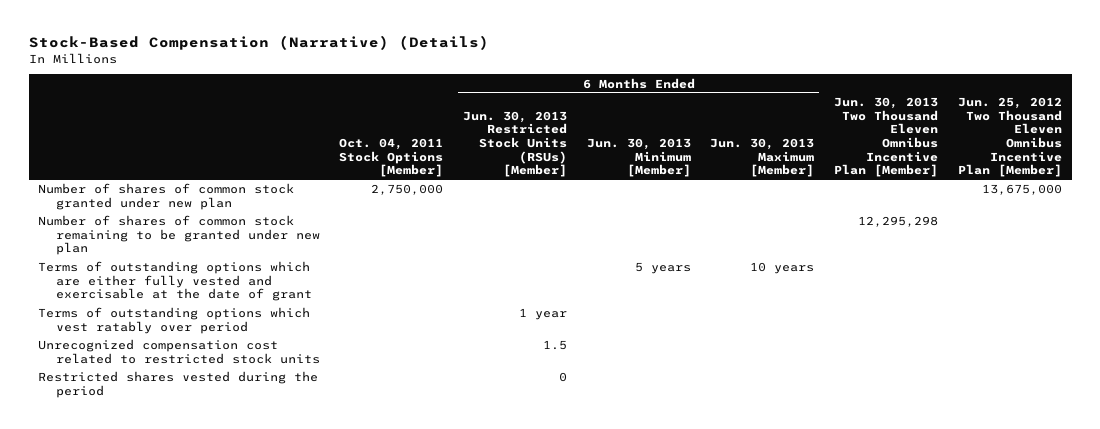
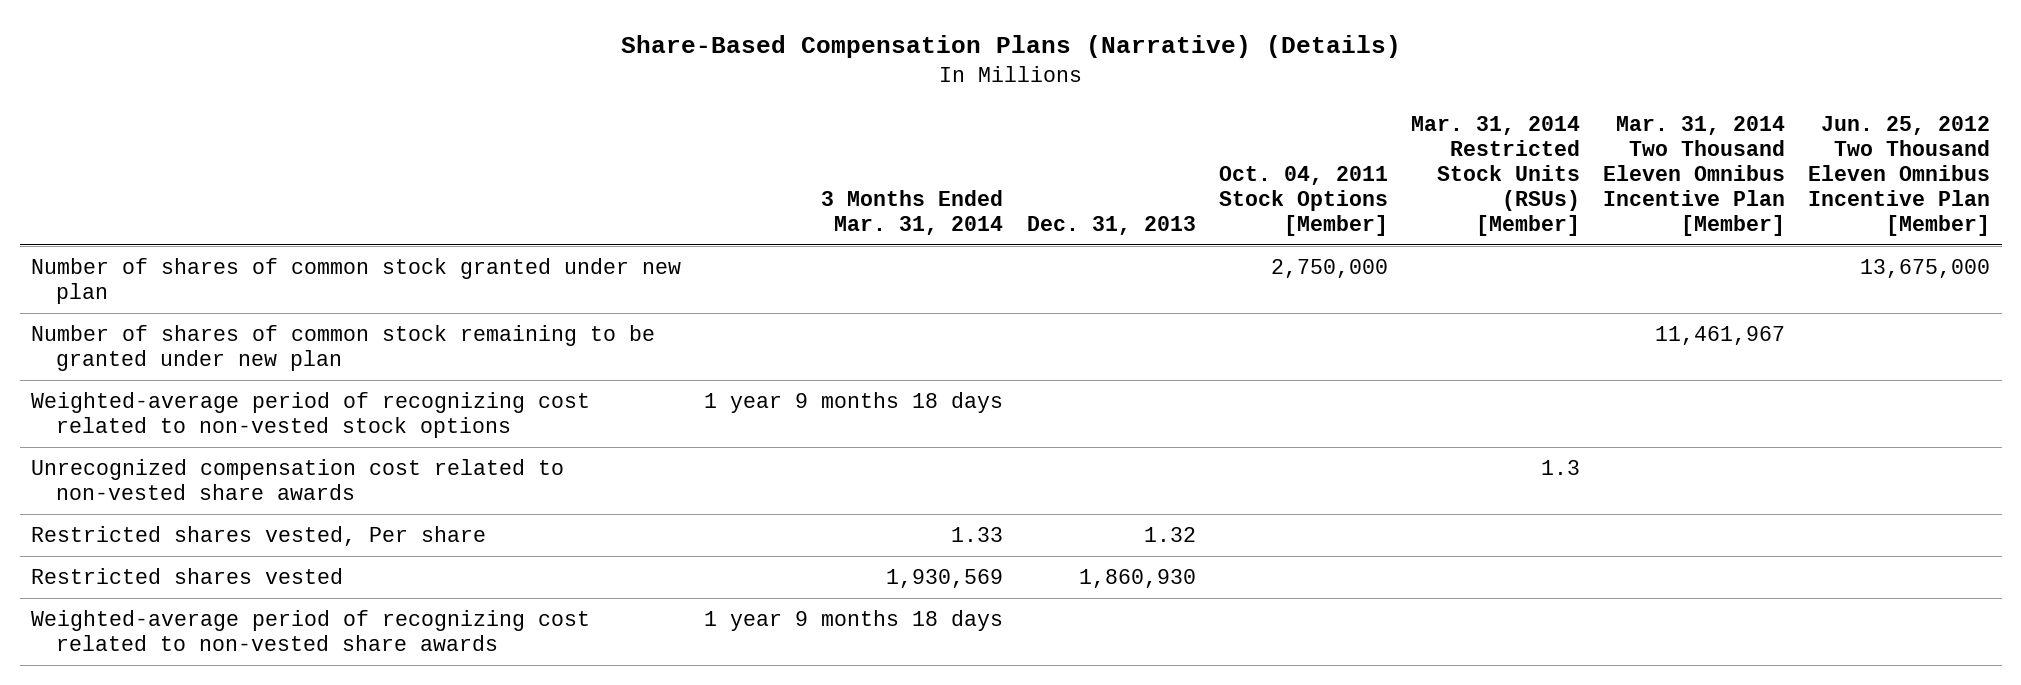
- Stock-Based Compensation (Narrative) (Details)
+ Share-Based Compensation Plans (Narrative) (Details)
- | Oct. 04, 2011 Stock Options [Member] | 6 Months Ended Jun. 30, 2013 Restricted Stock Units (RSUs) [Member] | 6 Months Ended Jun. 30, 2013 Minimum [Member] | 6 Months Ended Jun. 30, 2013 Maximum [Member] | Jun. 30, 2013 Two Thousand Eleven Omnibus Incentive Plan [Member] | Jun. 25, 2012 Two Thousand Eleven Omnibus Incentive Plan [Member]
+ | 3 Months Ended Mar. 31, 2014 | Dec. 31, 2013 | Oct. 04, 2011 Stock Options [Member] | Mar. 31, 2014 Restricted Stock Units (RSUs) [Member] | Mar. 31, 2014 Two Thousand Eleven Omnibus Incentive Plan [Member] | Jun. 25, 2012 Two Thousand Eleven Omnibus Incentive Plan [Member]
- Terms of outstanding options which are either fully vested and exercisable at the date of grant | | | 5 years | 10 years | |
- Terms of outstanding options which vest ratably over period | | 1 year | | | |
- Unrecognized compensation cost related to restricted stock units | | 1.5 | | | |
- Restricted shares vested during the period | | 0 | | | |
+ Weighted-average period of recognizing cost related to non-vested stock options | 1 year 9 months 18 days | | | | |
+ Unrecognized compensation cost related to non-vested share awards | | | | 1.3 | |
+ Restricted shares vested, Per share | 1.33 | 1.32 | | | |
+ Restricted shares vested | 1,930,569 | 1,860,930 | | | |
+ Weighted-average period of recognizing cost related to non-vested share awards | 1 year 9 months 18 days | | | | |

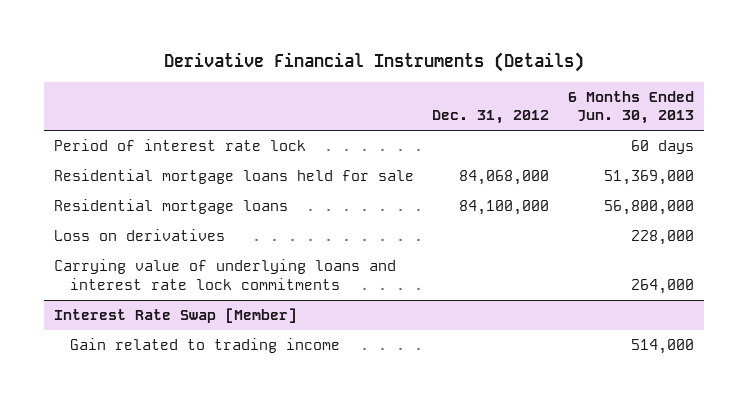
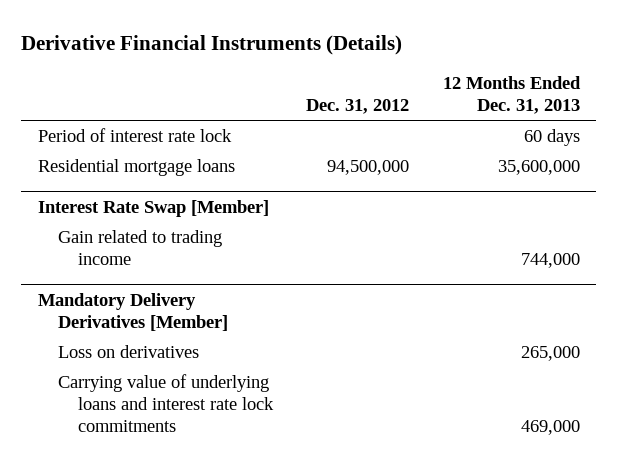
- | Dec. 31, 2012 | 6 Months Ended Jun. 30, 2013
+ | Dec. 31, 2012 | 12 Months Ended Dec. 31, 2013
- Residential mortgage loans held for sale | 84,068,000 | 51,369,000
- Residential mortgage loans | 84,100,000 | 56,800,000
- Loss on derivatives | | 228,000
- Carrying value of underlying loans and interest rate lock commitments | | 264,000
+ Residential mortgage loans | 94,500,000 | 35,600,000
+ Mandatory Delivery Derivatives [Member]
+ Loss on derivatives | | 265,000
+ Carrying value of underlying loans and interest rate lock commitments | | 469,000

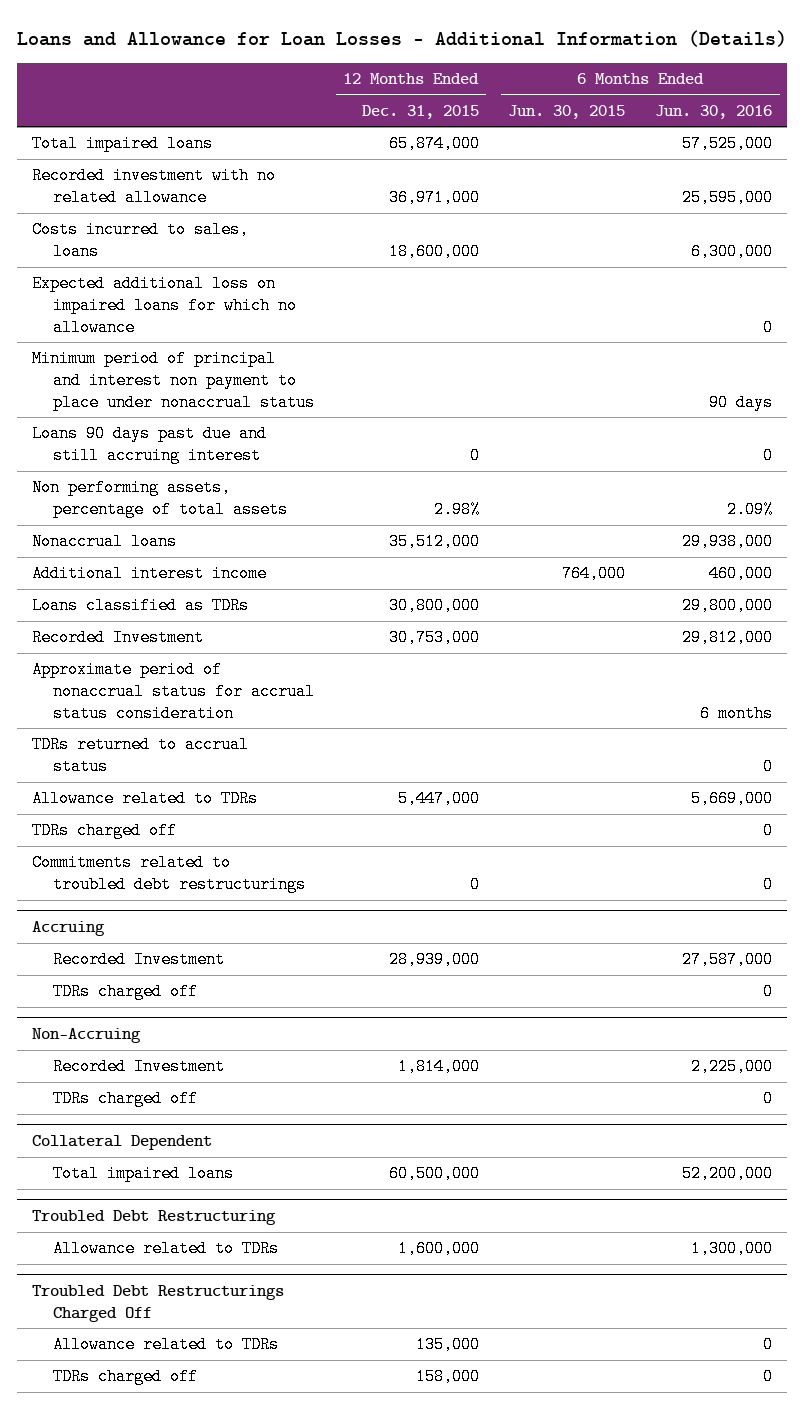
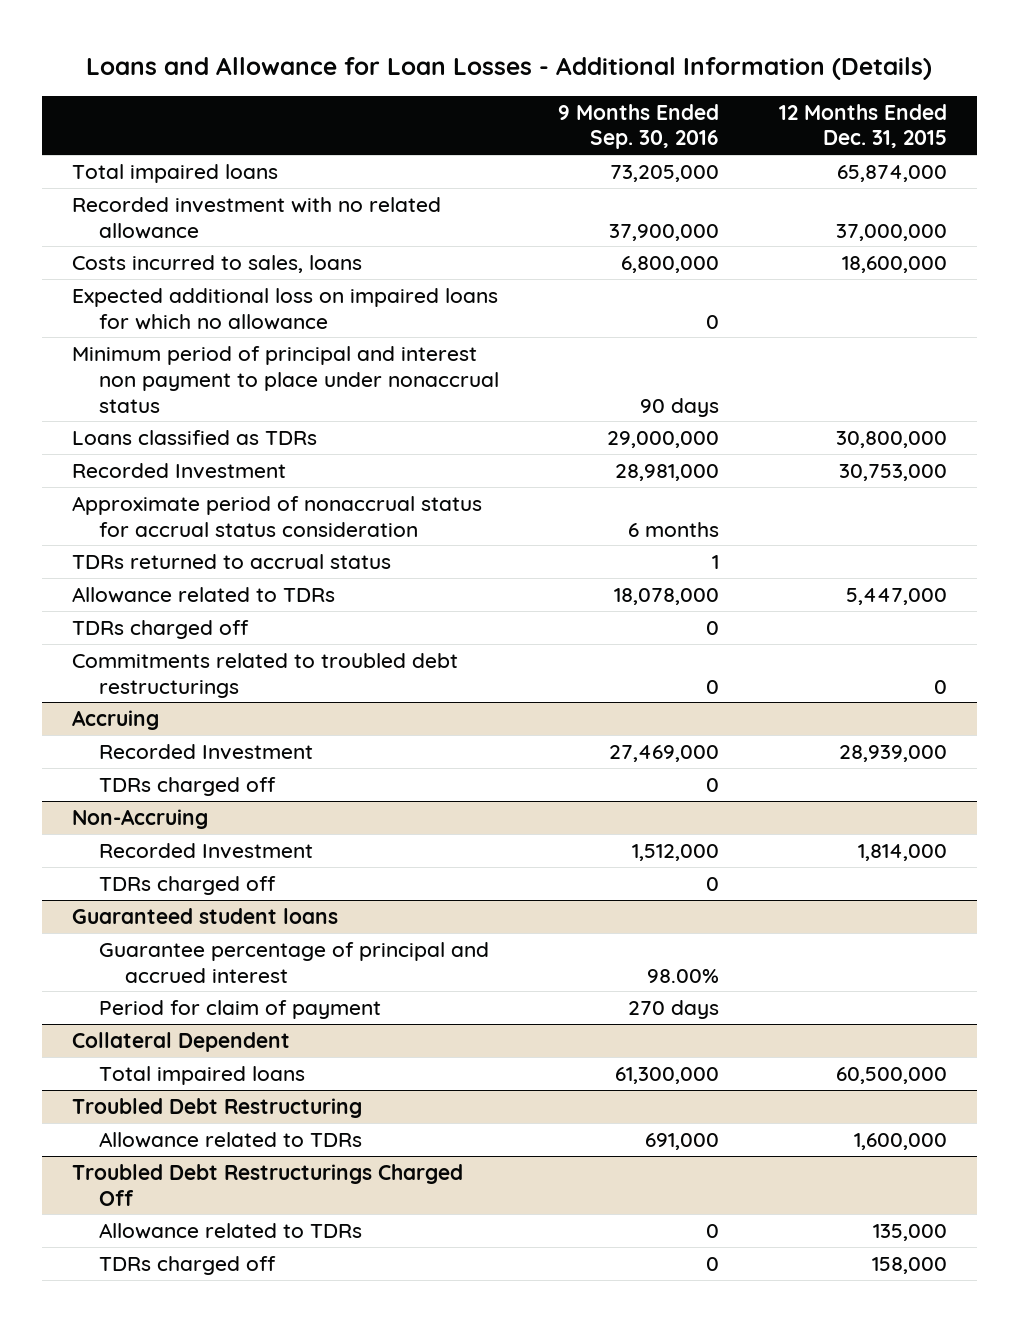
- | 12 Months Ended Dec. 31, 2015 | 6 Months Ended Jun. 30, 2015 | 6 Months Ended Jun. 30, 2016
+ | 9 Months Ended Sep. 30, 2016 | 12 Months Ended Dec. 31, 2015
- Recorded investment with no related allowance | 36,971,000 | | 25,595,000
+ Recorded investment with no related allowance | 37,900,000 | 37,000,000
- Loans 90 days past due and still accruing interest | 0 | | 0
- Non performing assets, percentage of total assets | 2.98% | | 2.09%
- Nonaccrual loans | 35,512,000 | | 29,938,000
- Additional interest income | | 764,000 | 460,000
+ Guaranteed student loans
+ Guarantee percentage of principal and accrued interest | 98.00% |
+ Period for claim of payment | 270 days |

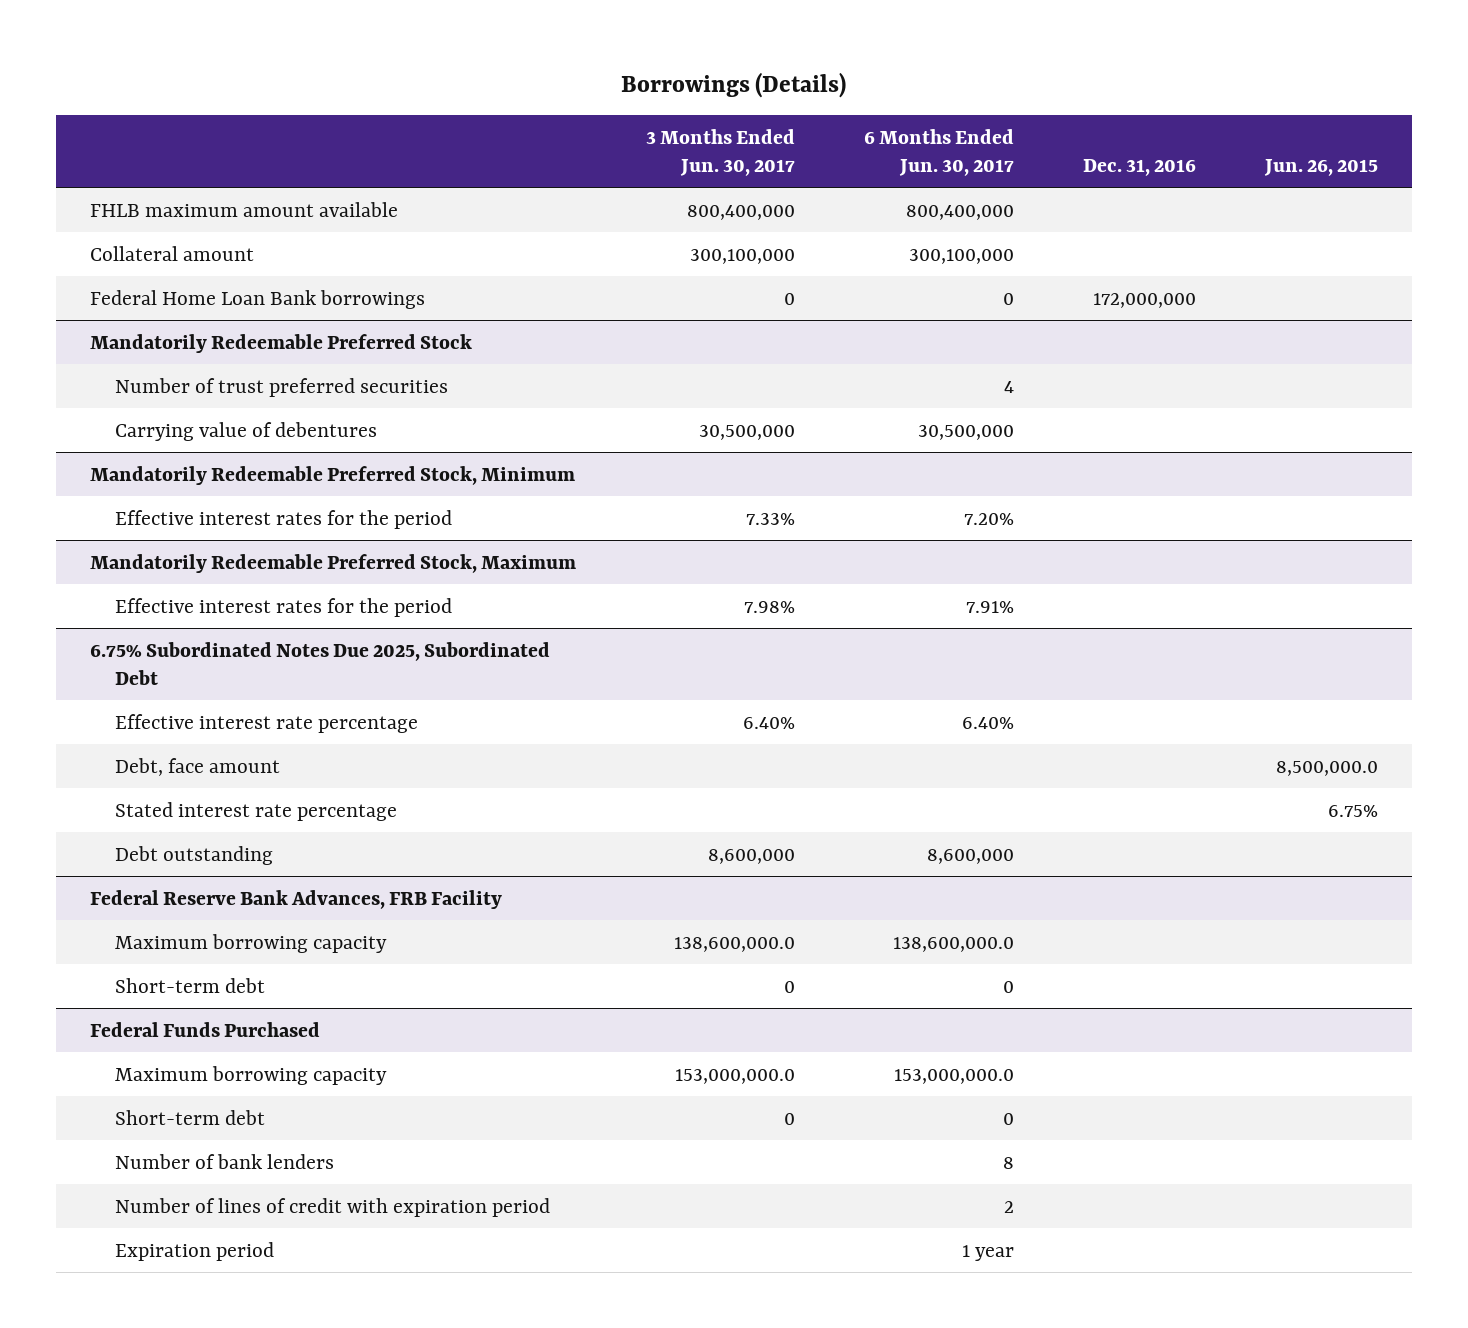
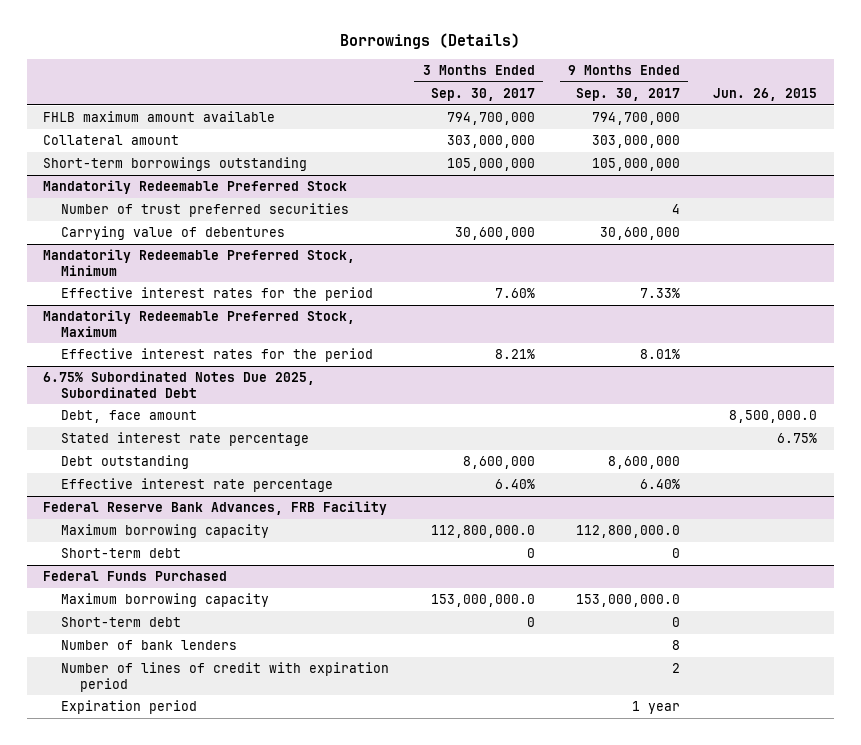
- | 3 Months Ended Jun. 30, 2017 | 6 Months Ended Jun. 30, 2017 | Dec. 31, 2016 | Jun. 26, 2015
+ | 3 Months Ended Sep. 30, 2017 | 9 Months Ended Sep. 30, 2017 | Jun. 26, 2015
- Federal Home Loan Bank borrowings | 0 | 0 | 172,000,000 |
+ Short-term borrowings outstanding | 105,000,000 | 105,000,000 |
@ 6.75% Subordinated Notes Due 2025, Subordinated Debt
moved down: Effective interest rate percentage | 6.40% | 6.40% |

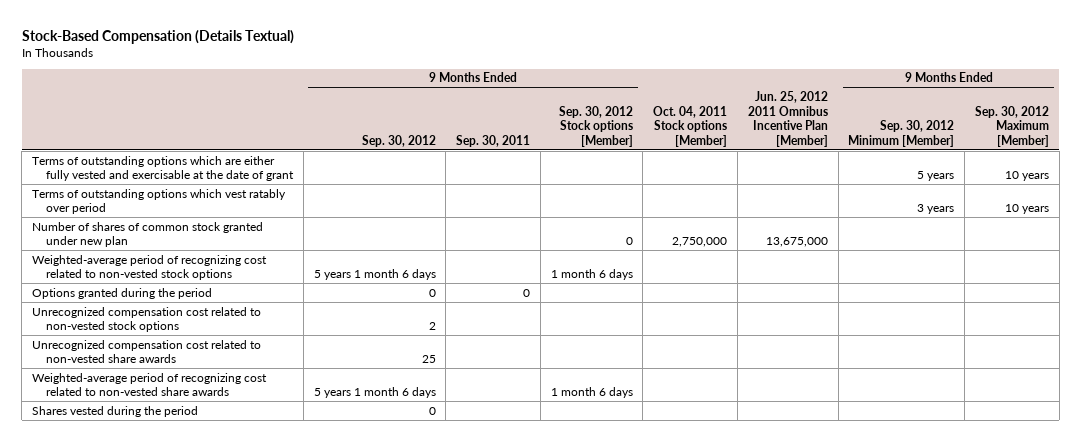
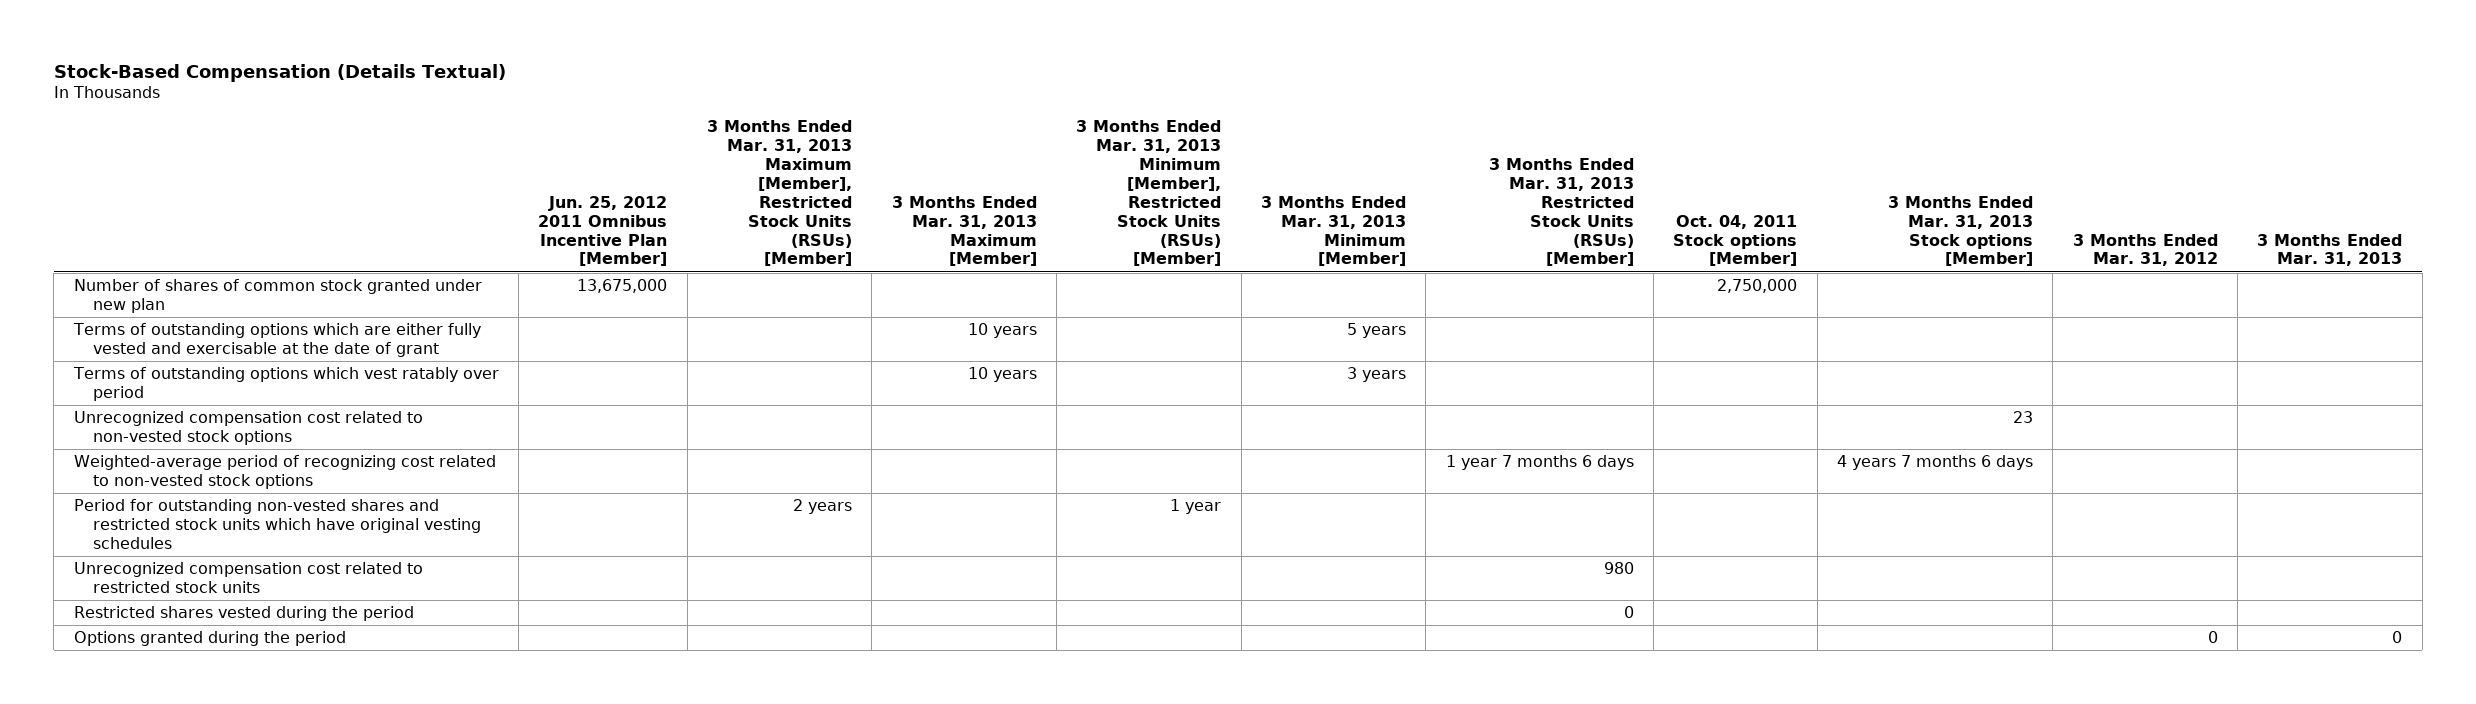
- | 9 Months Ended Sep. 30, 2012 | 9 Months Ended Sep. 30, 2011 | 9 Months Ended Sep. 30, 2012 Stock options [Member] | Oct. 04, 2011 Stock options [Member] | Jun. 25, 2012 2011 Omnibus Incentive Plan [Member] | 9 Months Ended Sep. 30, 2012 Minimum [Member] | 9 Months Ended Sep. 30, 2012 Maximum [Member]
+ | Jun. 25, 2012 2011 Omnibus Incentive Plan [Member] | 3 Months Ended Mar. 31, 2013 Maximum [Member], Restricted Stock Units (RSUs) [Member] | 3 Months Ended Mar. 31, 2013 Maximum [Member] | 3 Months Ended Mar. 31, 2013 Minimum [Member], Restricted Stock Units (RSUs) [Member] | 3 Months Ended Mar. 31, 2013 Minimum [Member] | 3 Months Ended Mar. 31, 2013 Restricted Stock Units (RSUs) [Member] | Oct. 04, 2011 Stock options [Member] | 3 Months Ended Mar. 31, 2013 Stock options [Member] | 3 Months Ended Mar. 31, 2012 | 3 Months Ended Mar. 31, 2013
moved up: Number of shares of common stock granted under new plan | 13,675,000 | | | | | | 2,750,000 | | |
moved up: Unrecognized compensation cost related to non-vested stock options | | | | | | | | 23 | |
+ Period for outstanding non-vested shares and restricted stock units which have original vesting schedules | | 2 years | | 1 year | | | | | |
+ Unrecognized compensation cost related to restricted stock units | | | | | | 980 | | | |
+ Restricted shares vested during the period | | | | | | 0 | | | |
- Unrecognized compensation cost related to non-vested share awards | 25 | | | | | |
- Weighted-average period of recognizing cost related to non-vested share awards | 5 years 1 month 6 days | | 1 month 6 days | | | |
- Shares vested during the period | 0 | | | | | |

